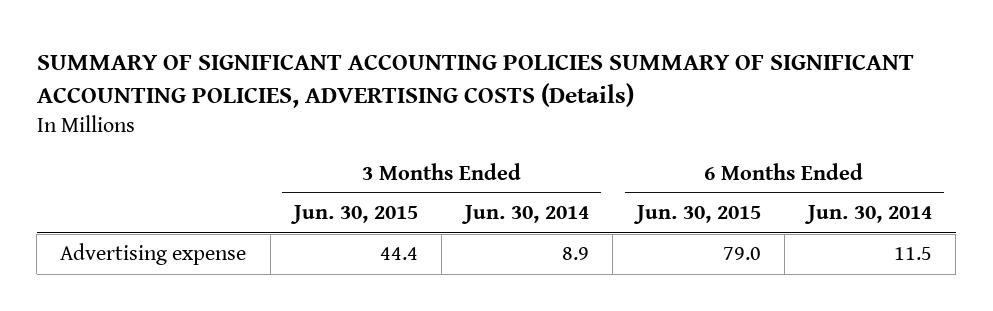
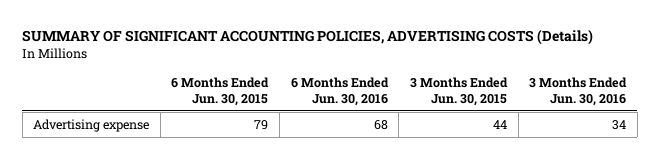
- SUMMARY OF SIGNIFICANT ACCOUNTING POLICIES SUMMARY OF SIGNIFICANT ACCOUNTING POLICIES, ADVERTISING COSTS (Details)
+ SUMMARY OF SIGNIFICANT ACCOUNTING POLICIES, ADVERTISING COSTS (Details)
- | 3 Months Ended Jun. 30, 2015 | 3 Months Ended Jun. 30, 2014 | 6 Months Ended Jun. 30, 2015 | 6 Months Ended Jun. 30, 2014
+ | 6 Months Ended Jun. 30, 2015 | 6 Months Ended Jun. 30, 2016 | 3 Months Ended Jun. 30, 2015 | 3 Months Ended Jun. 30, 2016
- Advertising expense | 44.4 | 8.9 | 79.0 | 11.5
+ Advertising expense | 79 | 68 | 44 | 34

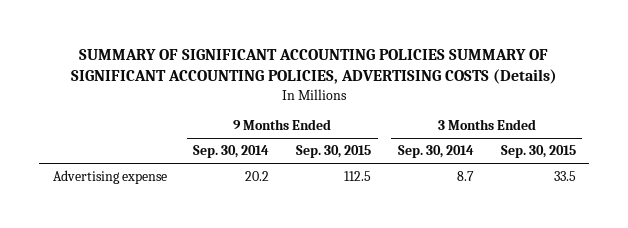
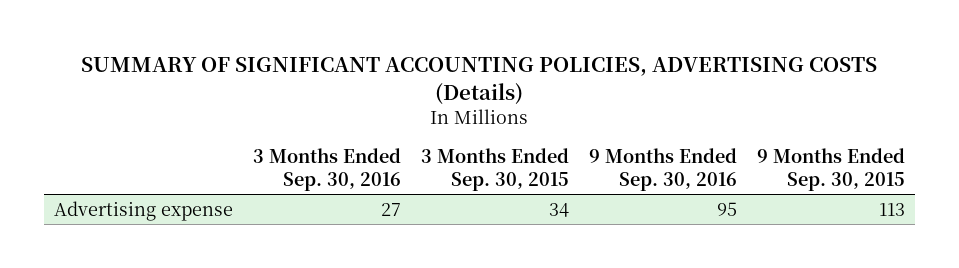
- SUMMARY OF SIGNIFICANT ACCOUNTING POLICIES SUMMARY OF SIGNIFICANT ACCOUNTING POLICIES, ADVERTISING COSTS (Details)
+ SUMMARY OF SIGNIFICANT ACCOUNTING POLICIES, ADVERTISING COSTS (Details)
- | 9 Months Ended Sep. 30, 2014 | 9 Months Ended Sep. 30, 2015 | 3 Months Ended Sep. 30, 2014 | 3 Months Ended Sep. 30, 2015
+ | 3 Months Ended Sep. 30, 2016 | 3 Months Ended Sep. 30, 2015 | 9 Months Ended Sep. 30, 2016 | 9 Months Ended Sep. 30, 2015
- Advertising expense | 20.2 | 112.5 | 8.7 | 33.5
+ Advertising expense | 27 | 34 | 95 | 113

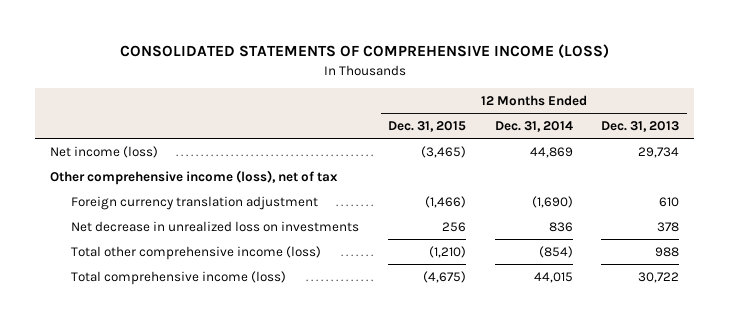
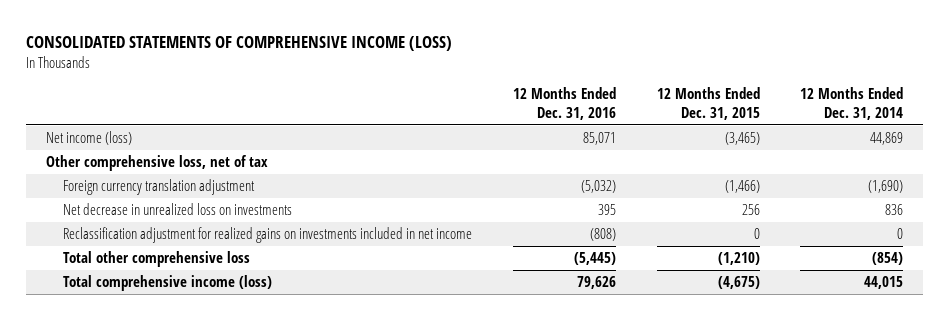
- | 12 Months Ended Dec. 31, 2015 | 12 Months Ended Dec. 31, 2014 | 12 Months Ended Dec. 31, 2013
+ | 12 Months Ended Dec. 31, 2016 | 12 Months Ended Dec. 31, 2015 | 12 Months Ended Dec. 31, 2014
- Other comprehensive income (loss), net of tax
+ Other comprehensive loss, net of tax
- Total other comprehensive income (loss) | (1,210) | (854) | 988
+ Reclassification adjustment for realized gains on investments included in net income | (808) | 0 | 0
+ Total other comprehensive loss | (5,445) | (1,210) | (854)

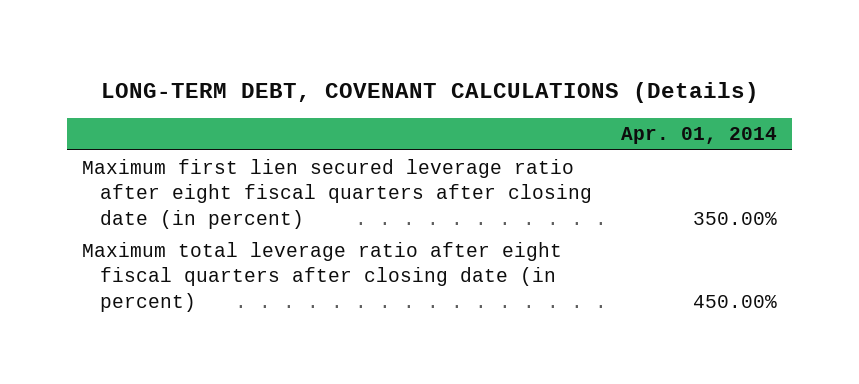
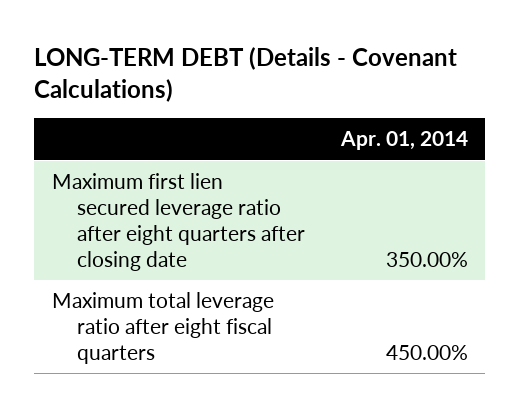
- LONG-TERM DEBT, COVENANT CALCULATIONS (Details)
+ LONG-TERM DEBT (Details - Covenant Calculations)
- Maximum first lien secured leverage ratio after eight fiscal quarters after closing date (in percent) | 350.00%
- Maximum total leverage ratio after eight fiscal quarters after closing date (in percent) | 450.00%
+ Maximum first lien secured leverage ratio after eight quarters after closing date | 350.00%
+ Maximum total leverage ratio after eight fiscal quarters | 450.00%

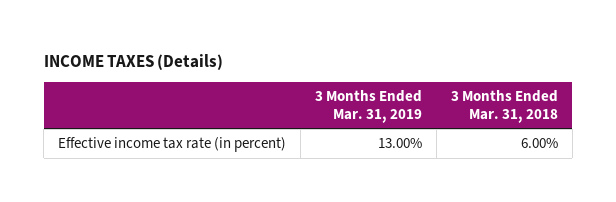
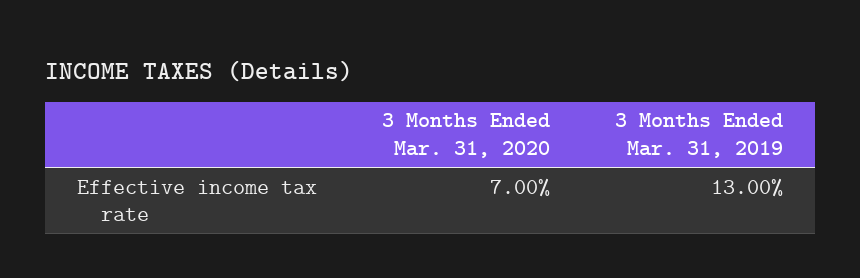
- | 3 Months Ended Mar. 31, 2019 | 3 Months Ended Mar. 31, 2018
+ | 3 Months Ended Mar. 31, 2020 | 3 Months Ended Mar. 31, 2019
- Effective income tax rate (in percent) | 13.00% | 6.00%
+ Effective income tax rate | 7.00% | 13.00%

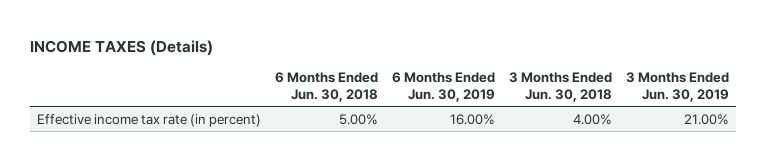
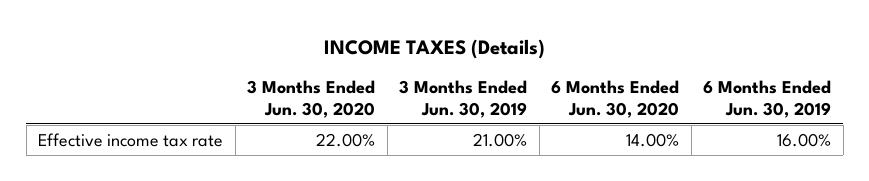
- | 6 Months Ended Jun. 30, 2018 | 6 Months Ended Jun. 30, 2019 | 3 Months Ended Jun. 30, 2018 | 3 Months Ended Jun. 30, 2019
+ | 3 Months Ended Jun. 30, 2020 | 3 Months Ended Jun. 30, 2019 | 6 Months Ended Jun. 30, 2020 | 6 Months Ended Jun. 30, 2019
- Effective income tax rate (in percent) | 5.00% | 16.00% | 4.00% | 21.00%
+ Effective income tax rate | 22.00% | 21.00% | 14.00% | 16.00%

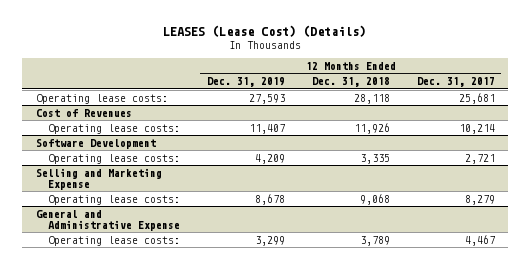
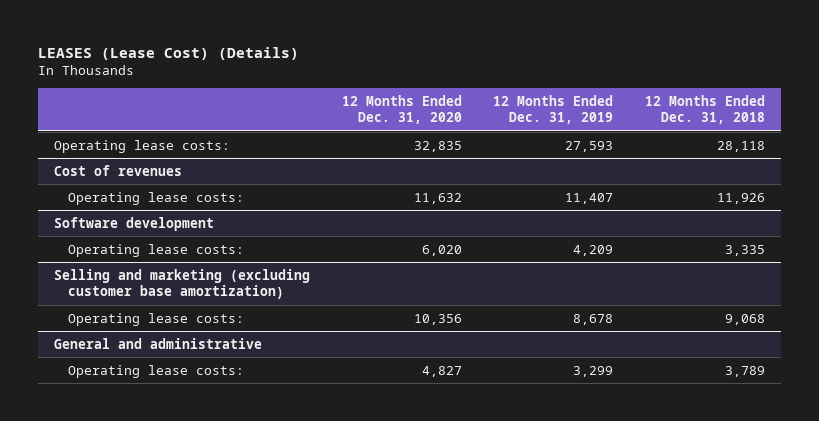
- | 12 Months Ended Dec. 31, 2019 | 12 Months Ended Dec. 31, 2018 | 12 Months Ended Dec. 31, 2017
+ | 12 Months Ended Dec. 31, 2020 | 12 Months Ended Dec. 31, 2019 | 12 Months Ended Dec. 31, 2018
- Cost of Revenues
+ Cost of revenues
- Software Development
+ Software development
- Selling and Marketing Expense
+ Selling and marketing (excluding customer base amortization)
- General and Administrative Expense
+ General and administrative

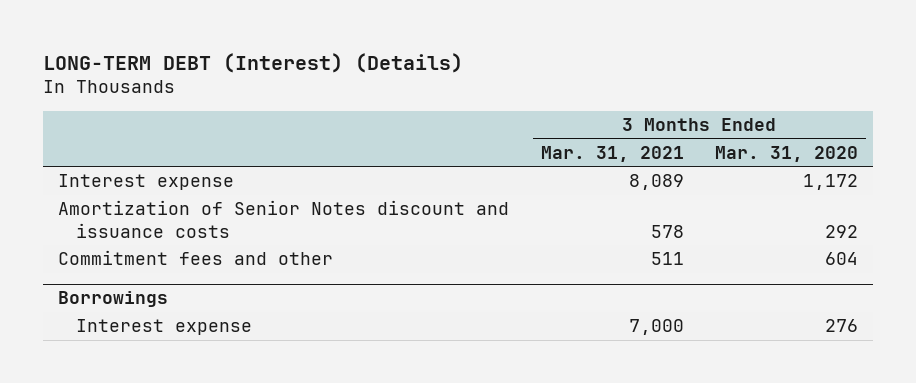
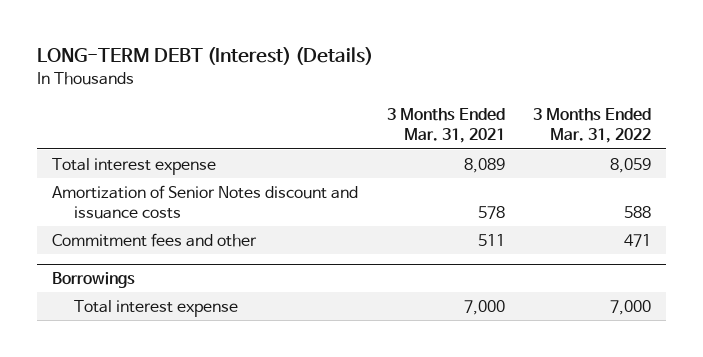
- | 3 Months Ended Mar. 31, 2021 | 3 Months Ended Mar. 31, 2020
+ | 3 Months Ended Mar. 31, 2021 | 3 Months Ended Mar. 31, 2022
- Interest expense | 8,089 | 1,172
+ Total interest expense | 8,089 | 8,059
@ Borrowings
- Interest expense | 7,000 | 276
+ Total interest expense | 7,000 | 7,000

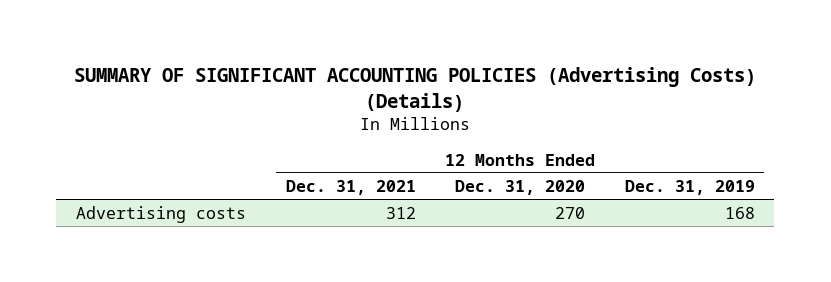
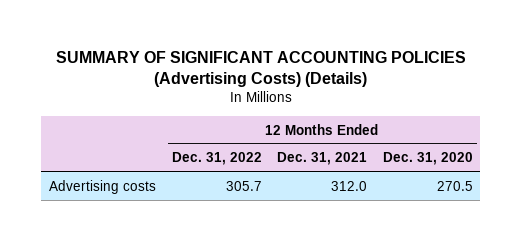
- | 12 Months Ended Dec. 31, 2021 | 12 Months Ended Dec. 31, 2020 | 12 Months Ended Dec. 31, 2019
+ | 12 Months Ended Dec. 31, 2022 | 12 Months Ended Dec. 31, 2021 | 12 Months Ended Dec. 31, 2020
- Advertising costs | 312 | 270 | 168
+ Advertising costs | 305.7 | 312.0 | 270.5

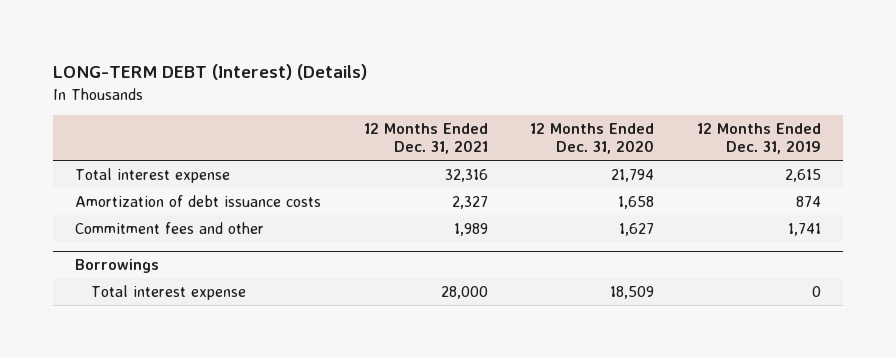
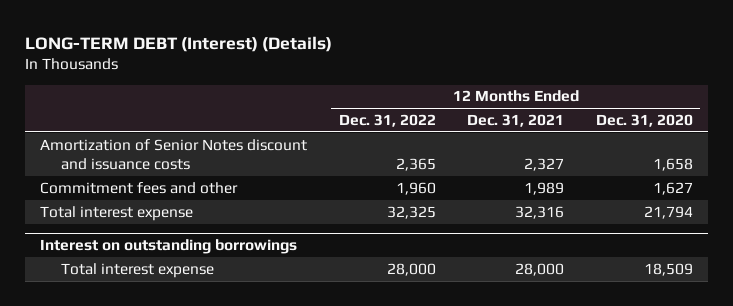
- | 12 Months Ended Dec. 31, 2021 | 12 Months Ended Dec. 31, 2020 | 12 Months Ended Dec. 31, 2019
+ | 12 Months Ended Dec. 31, 2022 | 12 Months Ended Dec. 31, 2021 | 12 Months Ended Dec. 31, 2020
- Amortization of debt issuance costs | 2,327 | 1,658 | 874
+ Amortization of Senior Notes discount and issuance costs | 2,365 | 2,327 | 1,658
- Borrowings
moved down: Total interest expense | 32,325 | 32,316 | 21,794
+ Interest on outstanding borrowings

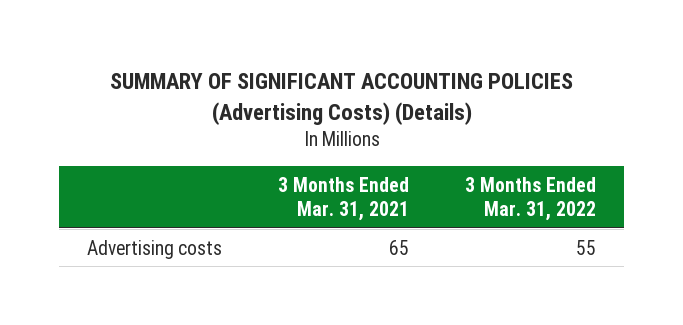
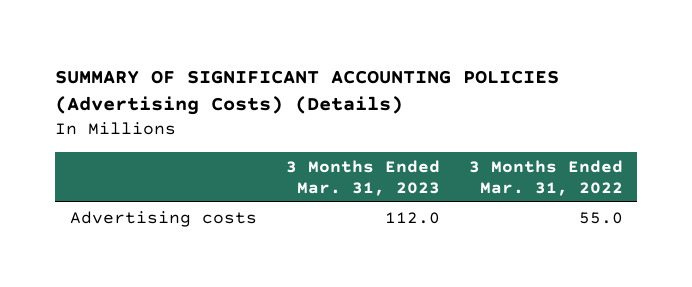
- | 3 Months Ended Mar. 31, 2021 | 3 Months Ended Mar. 31, 2022
+ | 3 Months Ended Mar. 31, 2023 | 3 Months Ended Mar. 31, 2022
- Advertising costs | 65 | 55
+ Advertising costs | 112.0 | 55.0

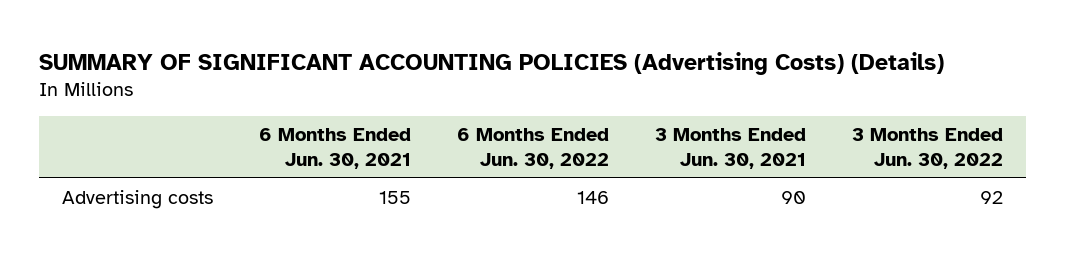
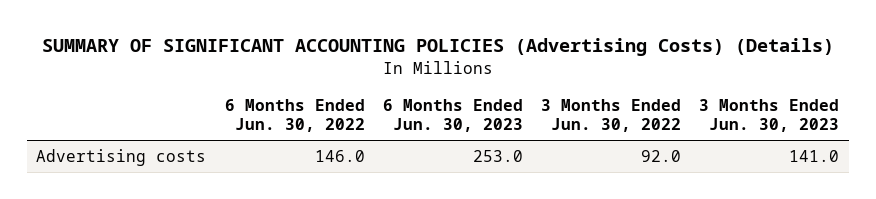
- | 6 Months Ended Jun. 30, 2021 | 6 Months Ended Jun. 30, 2022 | 3 Months Ended Jun. 30, 2021 | 3 Months Ended Jun. 30, 2022
+ | 6 Months Ended Jun. 30, 2022 | 6 Months Ended Jun. 30, 2023 | 3 Months Ended Jun. 30, 2022 | 3 Months Ended Jun. 30, 2023
- Advertising costs | 155 | 146 | 90 | 92
+ Advertising costs | 146.0 | 253.0 | 92.0 | 141.0

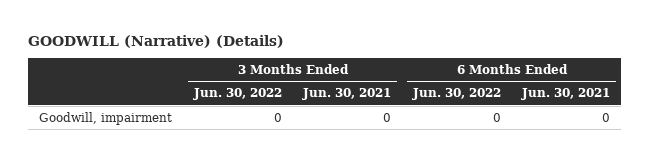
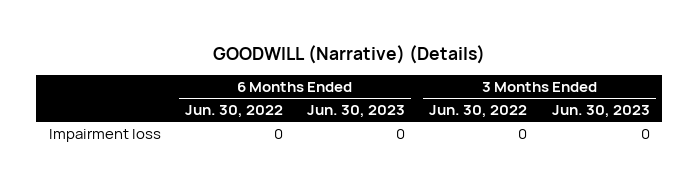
- | 3 Months Ended Jun. 30, 2022 | 3 Months Ended Jun. 30, 2021 | 6 Months Ended Jun. 30, 2022 | 6 Months Ended Jun. 30, 2021
+ | 6 Months Ended Jun. 30, 2022 | 6 Months Ended Jun. 30, 2023 | 3 Months Ended Jun. 30, 2022 | 3 Months Ended Jun. 30, 2023
- Goodwill, impairment | 0 | 0 | 0 | 0
+ Impairment loss | 0 | 0 | 0 | 0

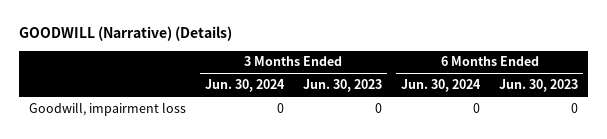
- | 6 Months Ended Jun. 30, 2022 | 6 Months Ended Jun. 30, 2023 | 3 Months Ended Jun. 30, 2022 | 3 Months Ended Jun. 30, 2023
+ | 3 Months Ended Jun. 30, 2024 | 3 Months Ended Jun. 30, 2023 | 6 Months Ended Jun. 30, 2024 | 6 Months Ended Jun. 30, 2023
- Impairment loss | 0 | 0 | 0 | 0
+ Goodwill, impairment loss | 0 | 0 | 0 | 0

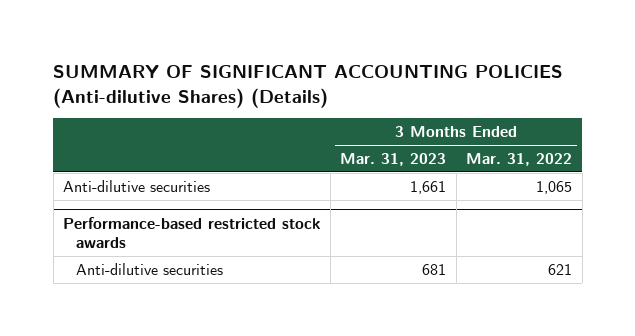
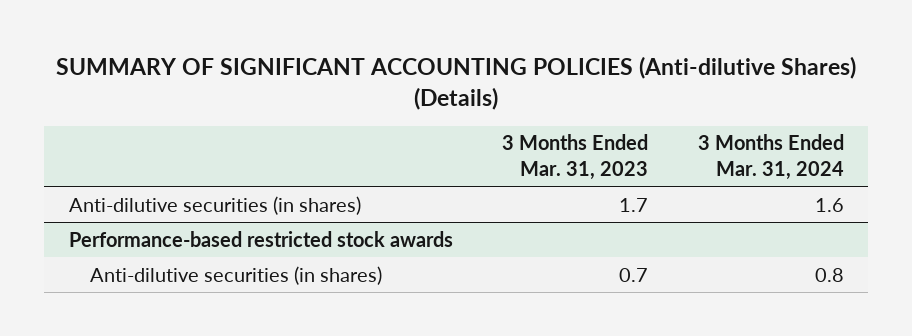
- | 3 Months Ended Mar. 31, 2023 | 3 Months Ended Mar. 31, 2022
+ | 3 Months Ended Mar. 31, 2023 | 3 Months Ended Mar. 31, 2024
- Anti-dilutive securities | 1,661 | 1,065
+ Anti-dilutive securities (in shares) | 1.7 | 1.6
@ Performance-based restricted stock awards
- Anti-dilutive securities | 681 | 621
+ Anti-dilutive securities (in shares) | 0.7 | 0.8

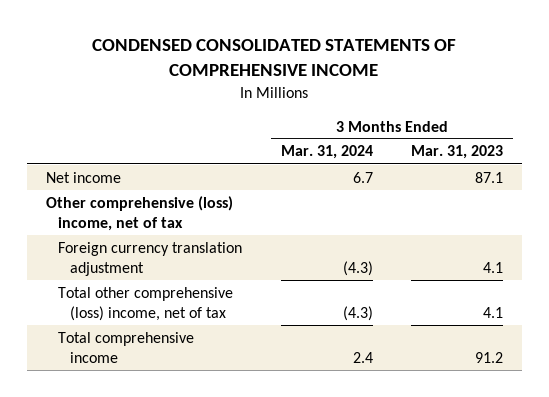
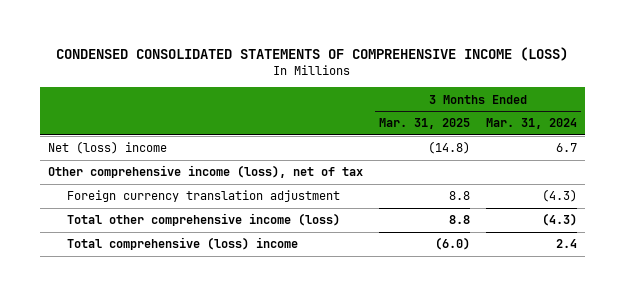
- CONDENSED CONSOLIDATED STATEMENTS OF COMPREHENSIVE INCOME
+ CONDENSED CONSOLIDATED STATEMENTS OF COMPREHENSIVE INCOME (LOSS)
- | 3 Months Ended Mar. 31, 2024 | 3 Months Ended Mar. 31, 2023
+ | 3 Months Ended Mar. 31, 2025 | 3 Months Ended Mar. 31, 2024
- Net income | 6.7 | 87.1
- Other comprehensive (loss) income, net of tax
+ Net (loss) income | (14.8) | 6.7
+ Other comprehensive income (loss), net of tax
- Total other comprehensive (loss) income, net of tax | (4.3) | 4.1
- Total comprehensive income | 2.4 | 91.2
+ Total other comprehensive income (loss) | 8.8 | (4.3)
+ Total comprehensive (loss) income | (6.0) | 2.4

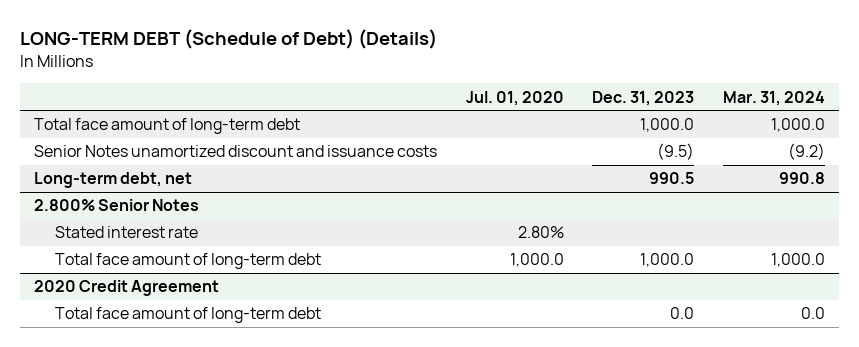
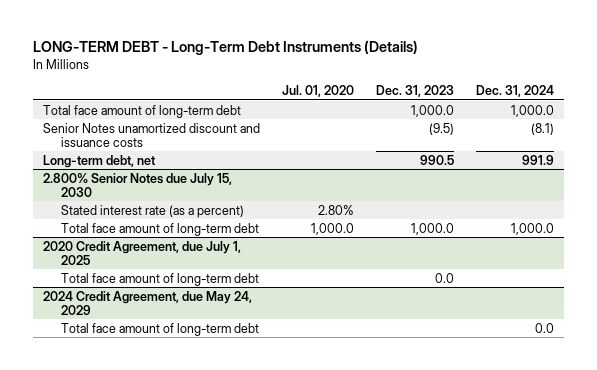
- LONG-TERM DEBT (Schedule of Debt) (Details)
+ LONG-TERM DEBT - Long-Term Debt Instruments (Details)
- | Jul. 01, 2020 | Dec. 31, 2023 | Mar. 31, 2024
+ | Jul. 01, 2020 | Dec. 31, 2023 | Dec. 31, 2024
- 2.800% Senior Notes
- Stated interest rate | 2.80% | |
+ 2.800% Senior Notes due July 15, 2030
+ Stated interest rate (as a percent) | 2.80% | |
- 2020 Credit Agreement
+ 2020 Credit Agreement, due July 1, 2025
+ 2024 Credit Agreement, due May 24, 2029
+ Total face amount of long-term debt | | | 0.0

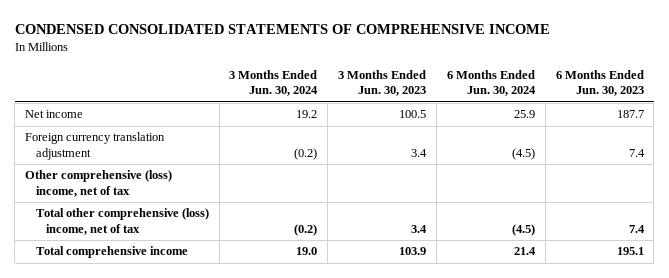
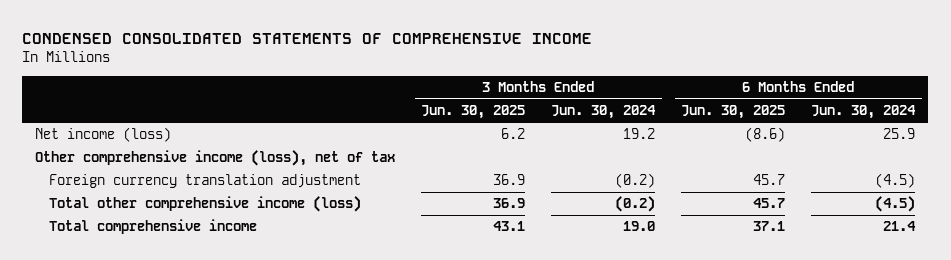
- | 3 Months Ended Jun. 30, 2024 | 3 Months Ended Jun. 30, 2023 | 6 Months Ended Jun. 30, 2024 | 6 Months Ended Jun. 30, 2023
+ | 3 Months Ended Jun. 30, 2025 | 3 Months Ended Jun. 30, 2024 | 6 Months Ended Jun. 30, 2025 | 6 Months Ended Jun. 30, 2024
- Net income | 19.2 | 100.5 | 25.9 | 187.7
+ Net income (loss) | 6.2 | 19.2 | (8.6) | 25.9
+ Other comprehensive income (loss), net of tax
- Other comprehensive (loss) income, net of tax
- Total other comprehensive (loss) income, net of tax | (0.2) | 3.4 | (4.5) | 7.4
+ Total other comprehensive income (loss) | 36.9 | (0.2) | 45.7 | (4.5)

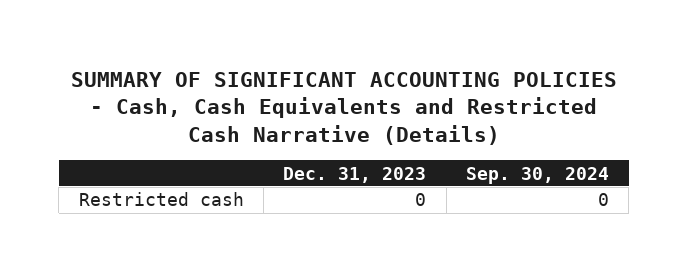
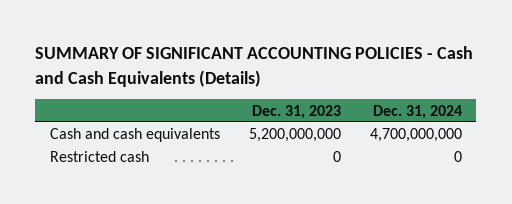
- SUMMARY OF SIGNIFICANT ACCOUNTING POLICIES - Cash, Cash Equivalents and Restricted Cash Narrative (Details)
+ SUMMARY OF SIGNIFICANT ACCOUNTING POLICIES - Cash and Cash Equivalents (Details)
- | Dec. 31, 2023 | Sep. 30, 2024
+ | Dec. 31, 2023 | Dec. 31, 2024
+ Cash and cash equivalents | 5,200,000,000 | 4,700,000,000

